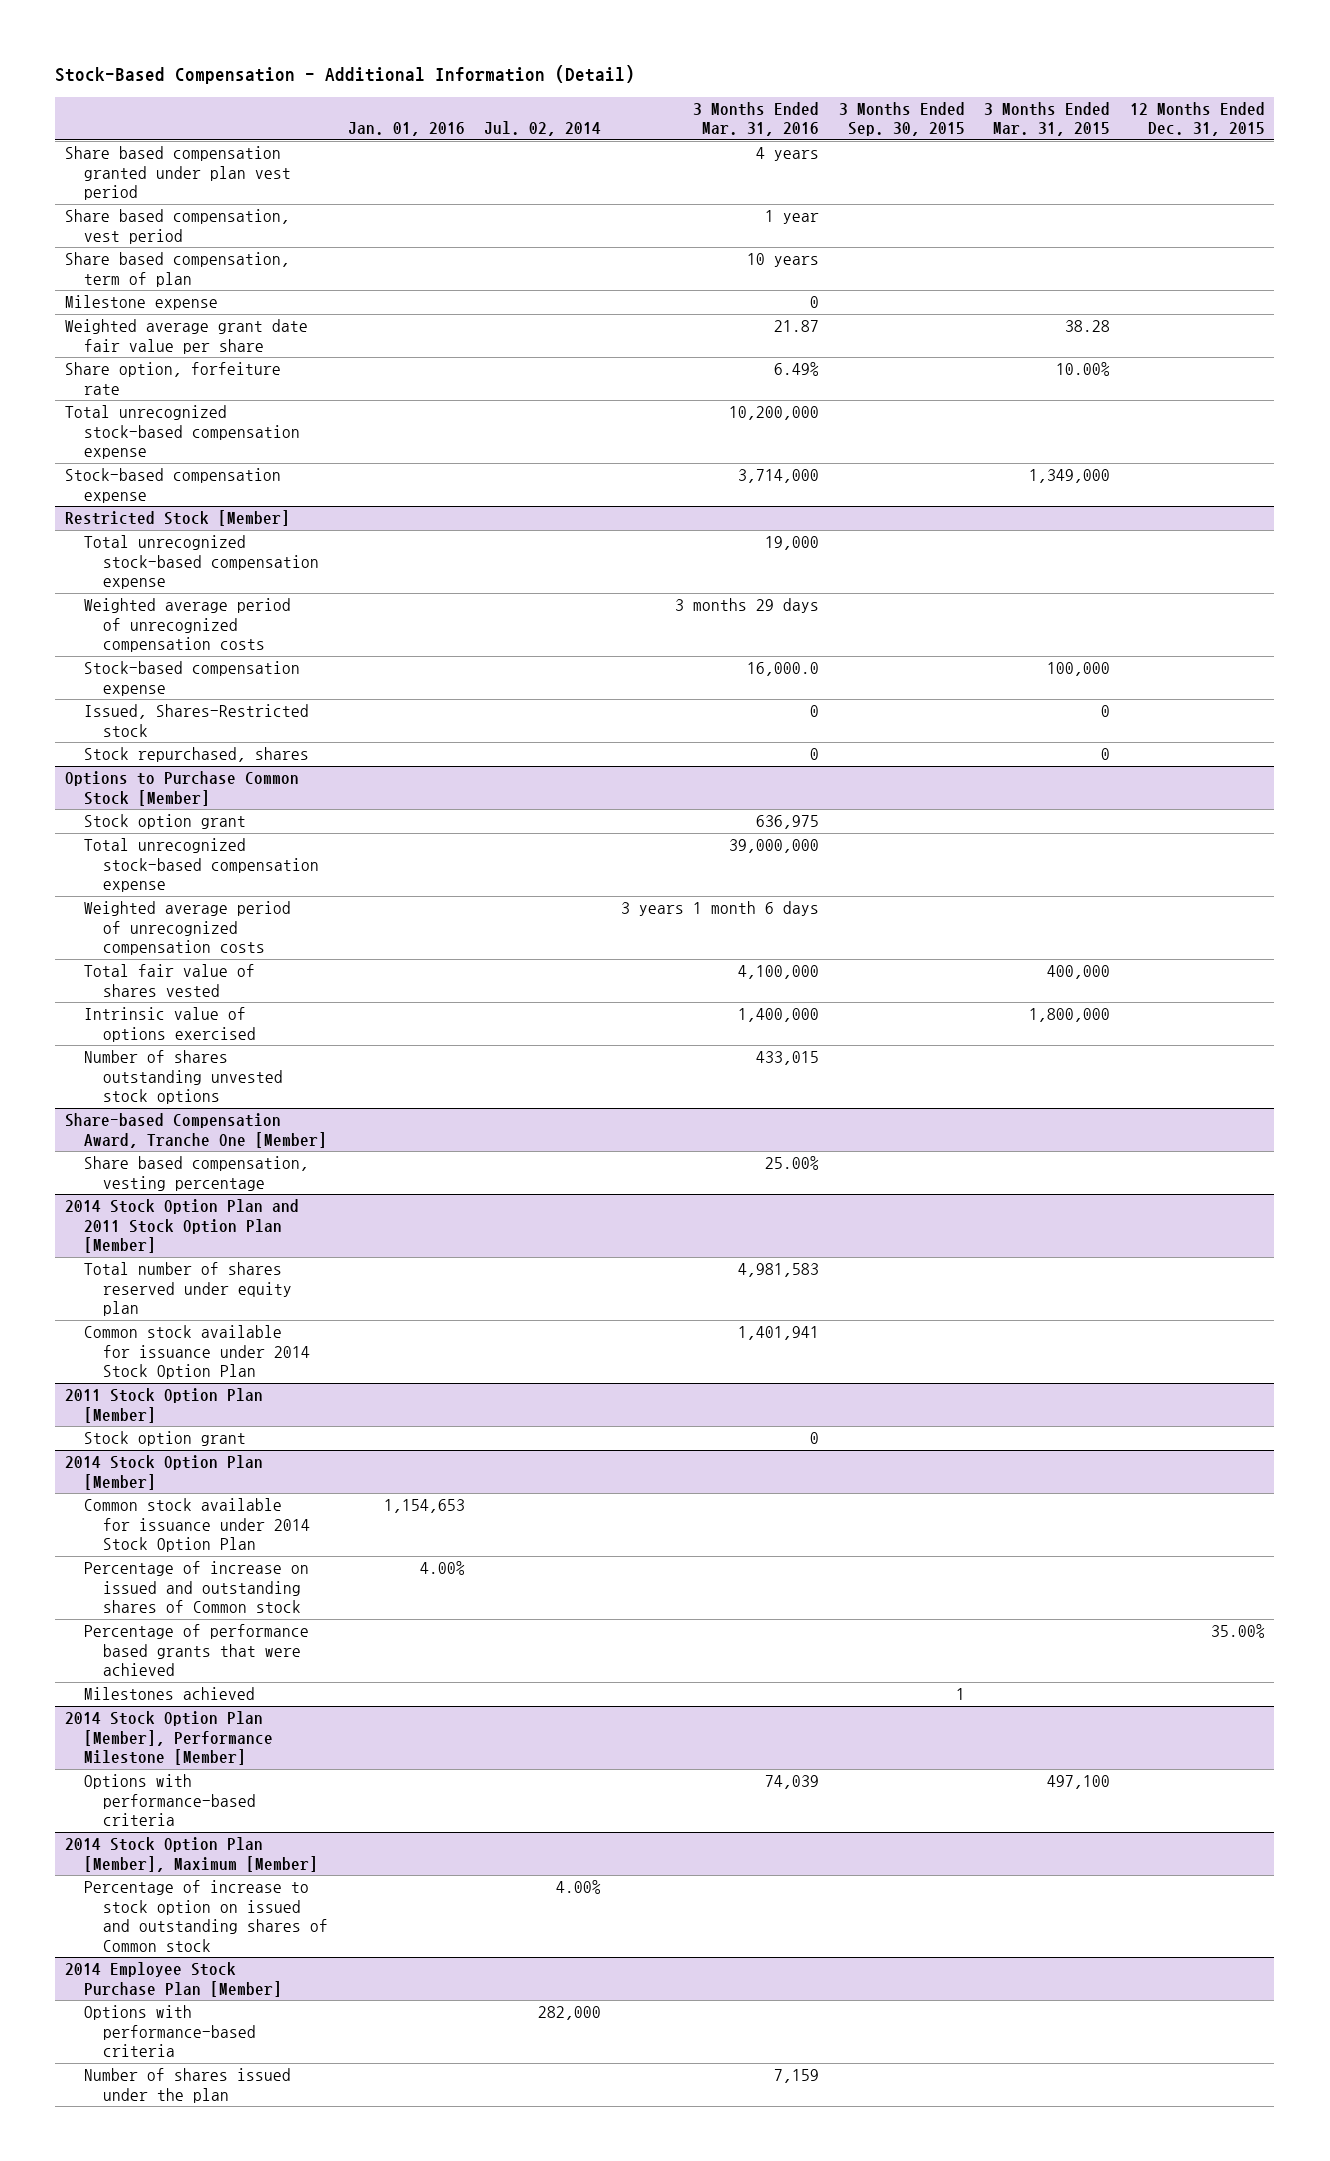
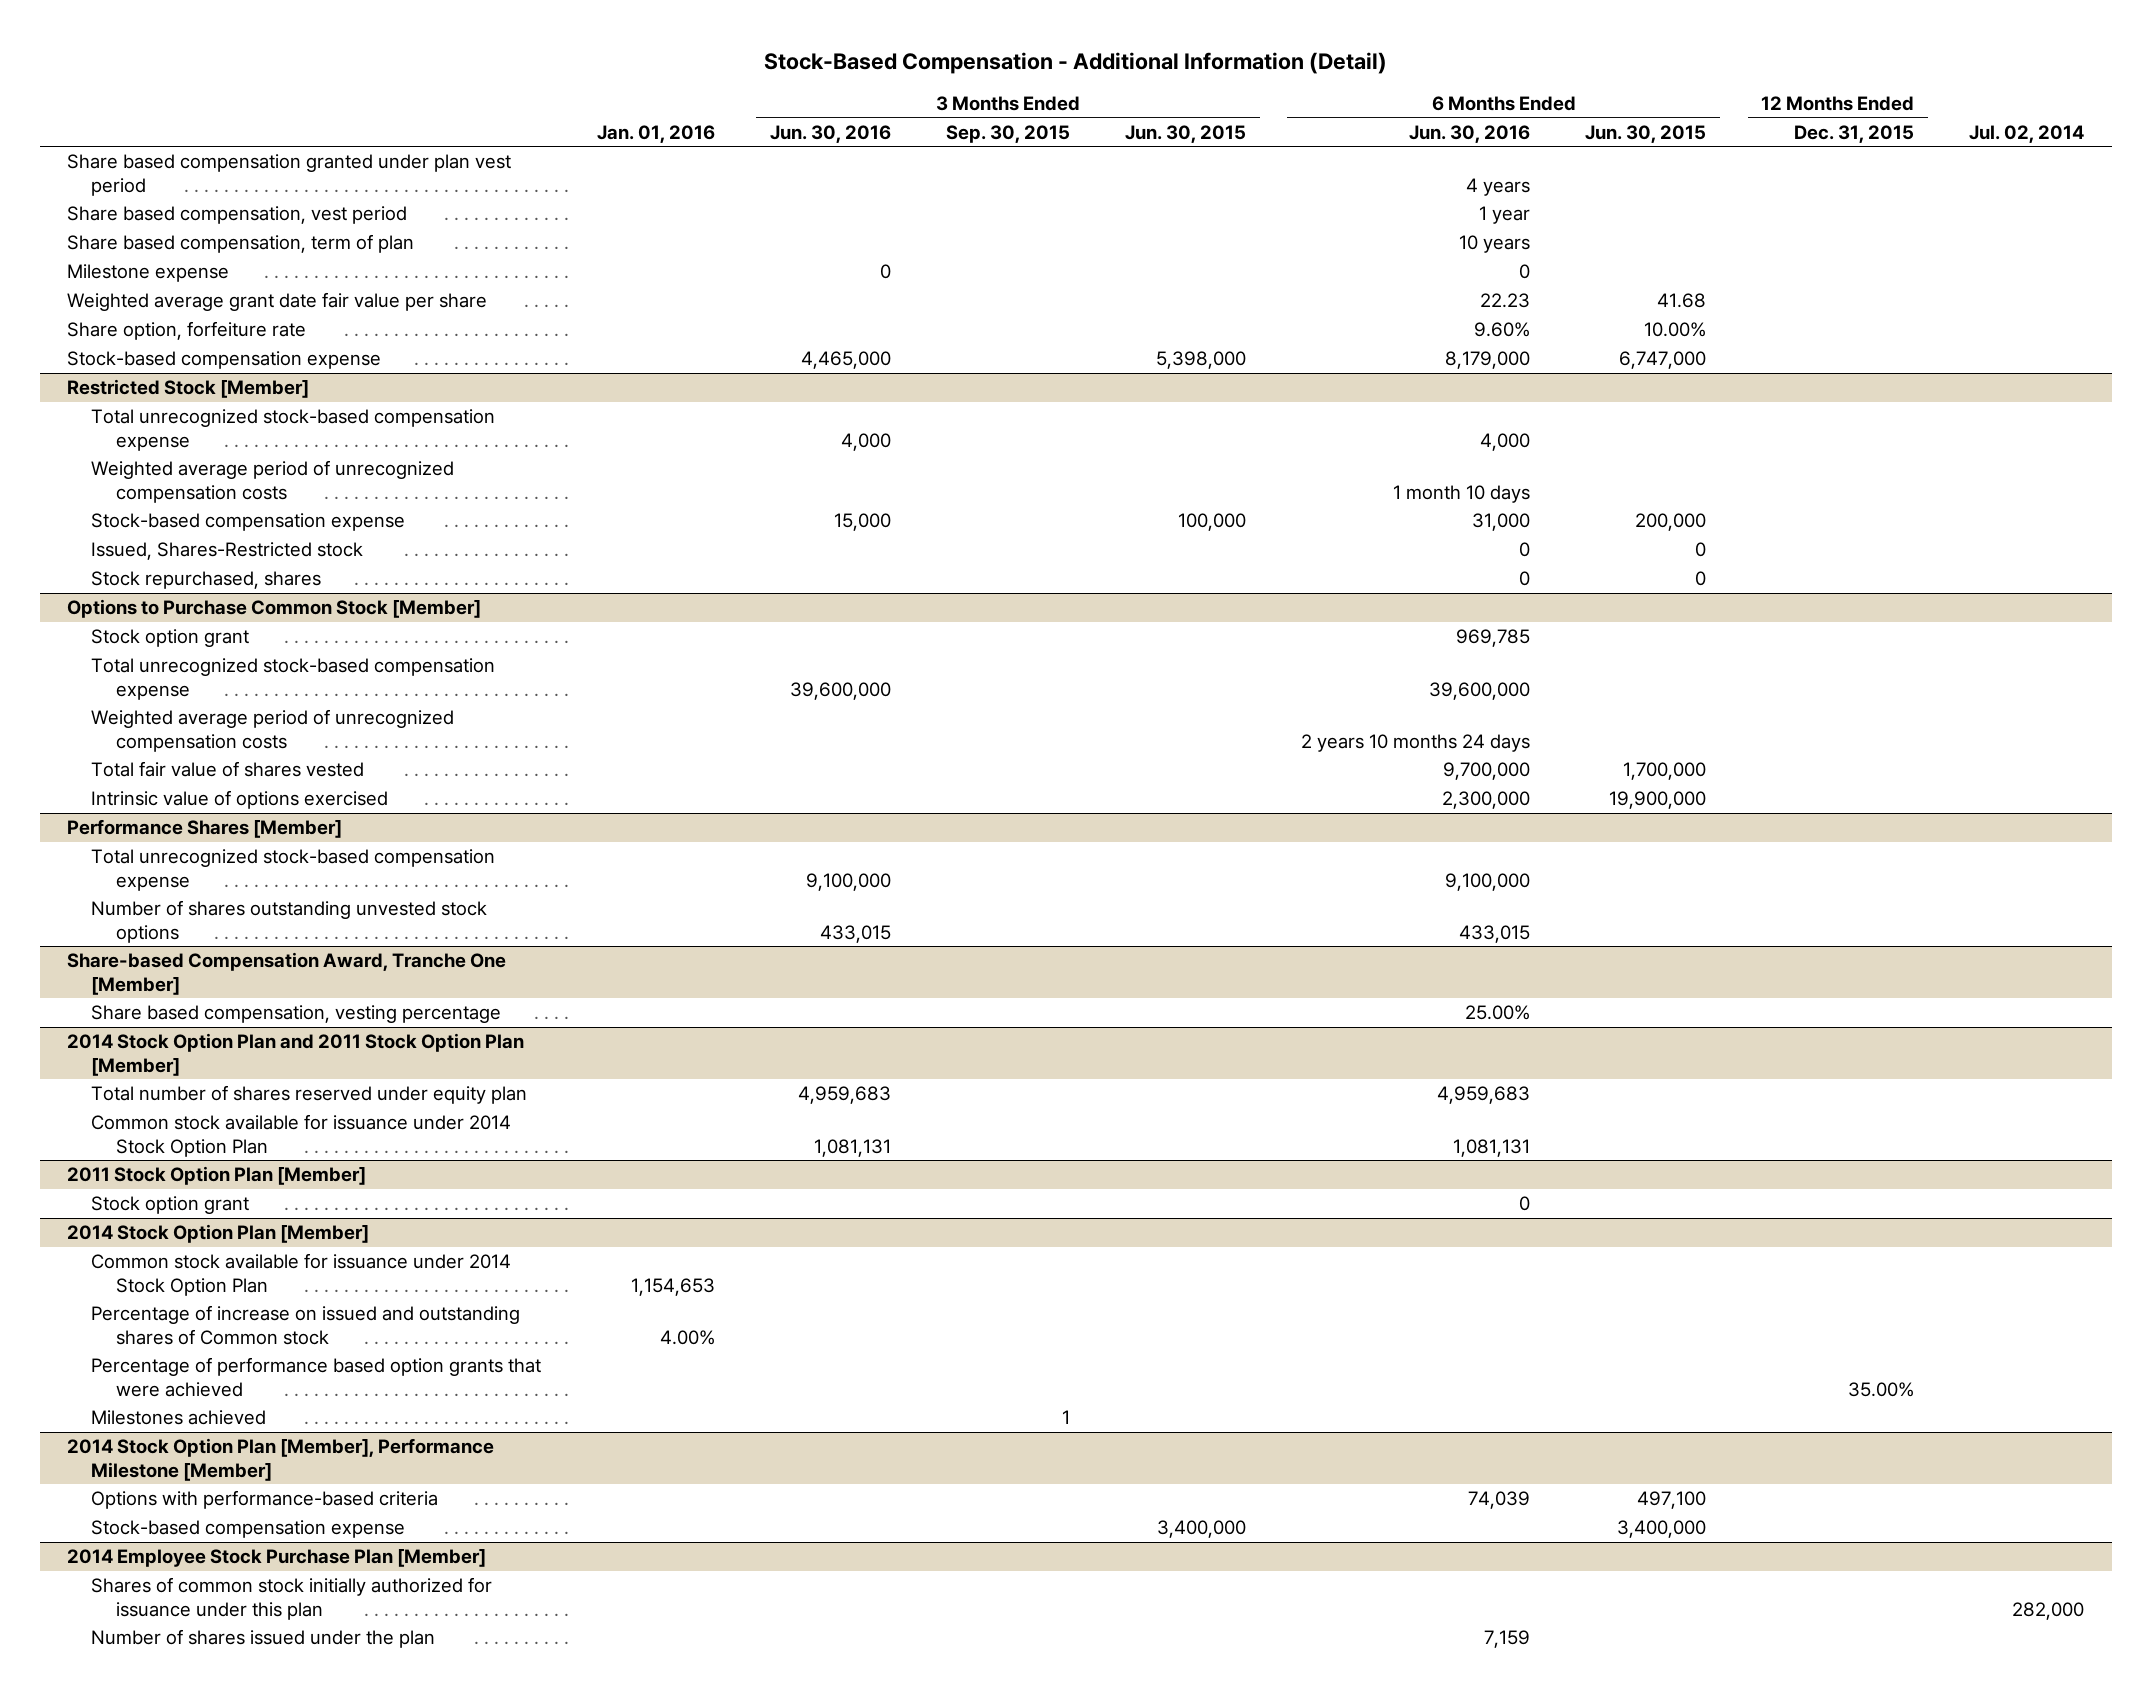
- | Jan. 01, 2016 | Jul. 02, 2014 | 3 Months Ended Mar. 31, 2016 | 3 Months Ended Sep. 30, 2015 | 3 Months Ended Mar. 31, 2015 | 12 Months Ended Dec. 31, 2015
+ | Jan. 01, 2016 | 3 Months Ended Jun. 30, 2016 | 3 Months Ended Sep. 30, 2015 | 3 Months Ended Jun. 30, 2015 | 6 Months Ended Jun. 30, 2016 | 6 Months Ended Jun. 30, 2015 | 12 Months Ended Dec. 31, 2015 | Jul. 02, 2014
- Total unrecognized stock-based compensation expense | | | 10,200,000 | | |
@ Options to Purchase Common Stock [Member]
- Number of shares outstanding unvested stock options | | | 433,015 | | |
+ Performance Shares [Member]
+ Total unrecognized stock-based compensation expense | | 9,100,000 | | | 9,100,000 | | |
+ Number of shares outstanding unvested stock options | | 433,015 | | | 433,015 | | |
@ 2014 Stock Option Plan [Member]
- Percentage of performance based grants that were achieved | | | | | | 35.00%
+ Percentage of performance based option grants that were achieved | | | | | | | 35.00% |
- 2014 Stock Option Plan [Member], Maximum [Member]
- Percentage of increase to stock option on issued and outstanding shares of Common stock | | 4.00% | | | |
@ 2014 Stock Option Plan [Member], Performance Milestone [Member]
+ Stock-based compensation expense | | | | 3,400,000 | | 3,400,000 | |
@ 2014 Employee Stock Purchase Plan [Member]
- Options with performance-based criteria | | 282,000 | | | |
+ Shares of common stock initially authorized for issuance under this plan | | | | | | | | 282,000

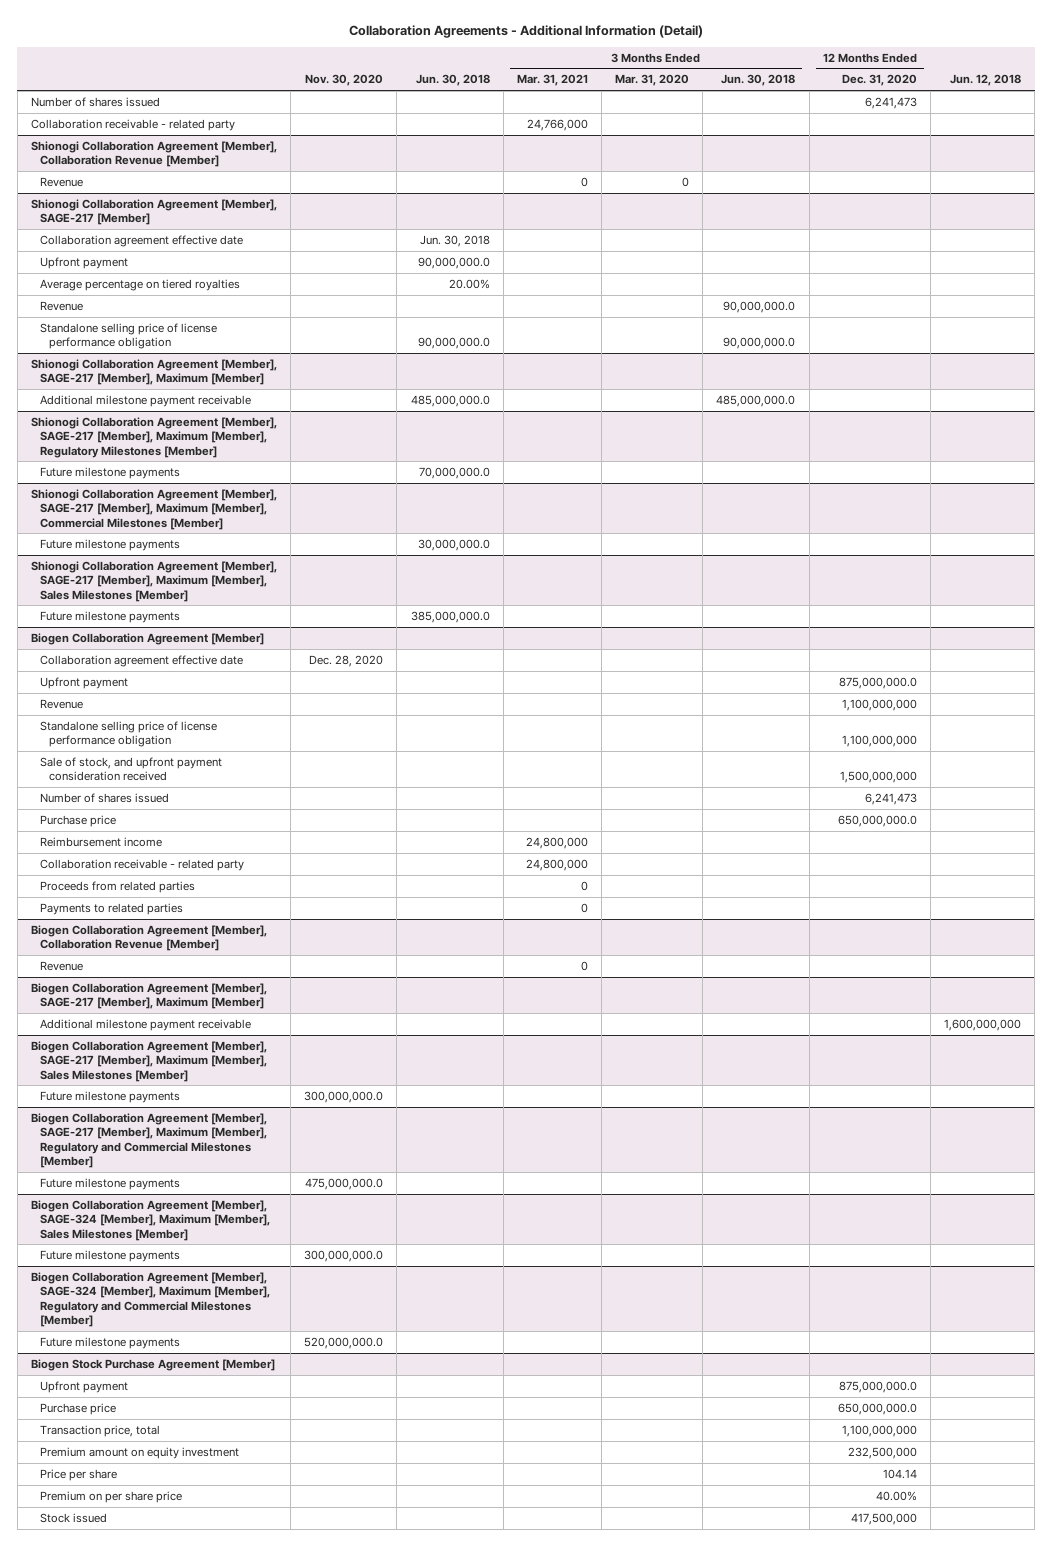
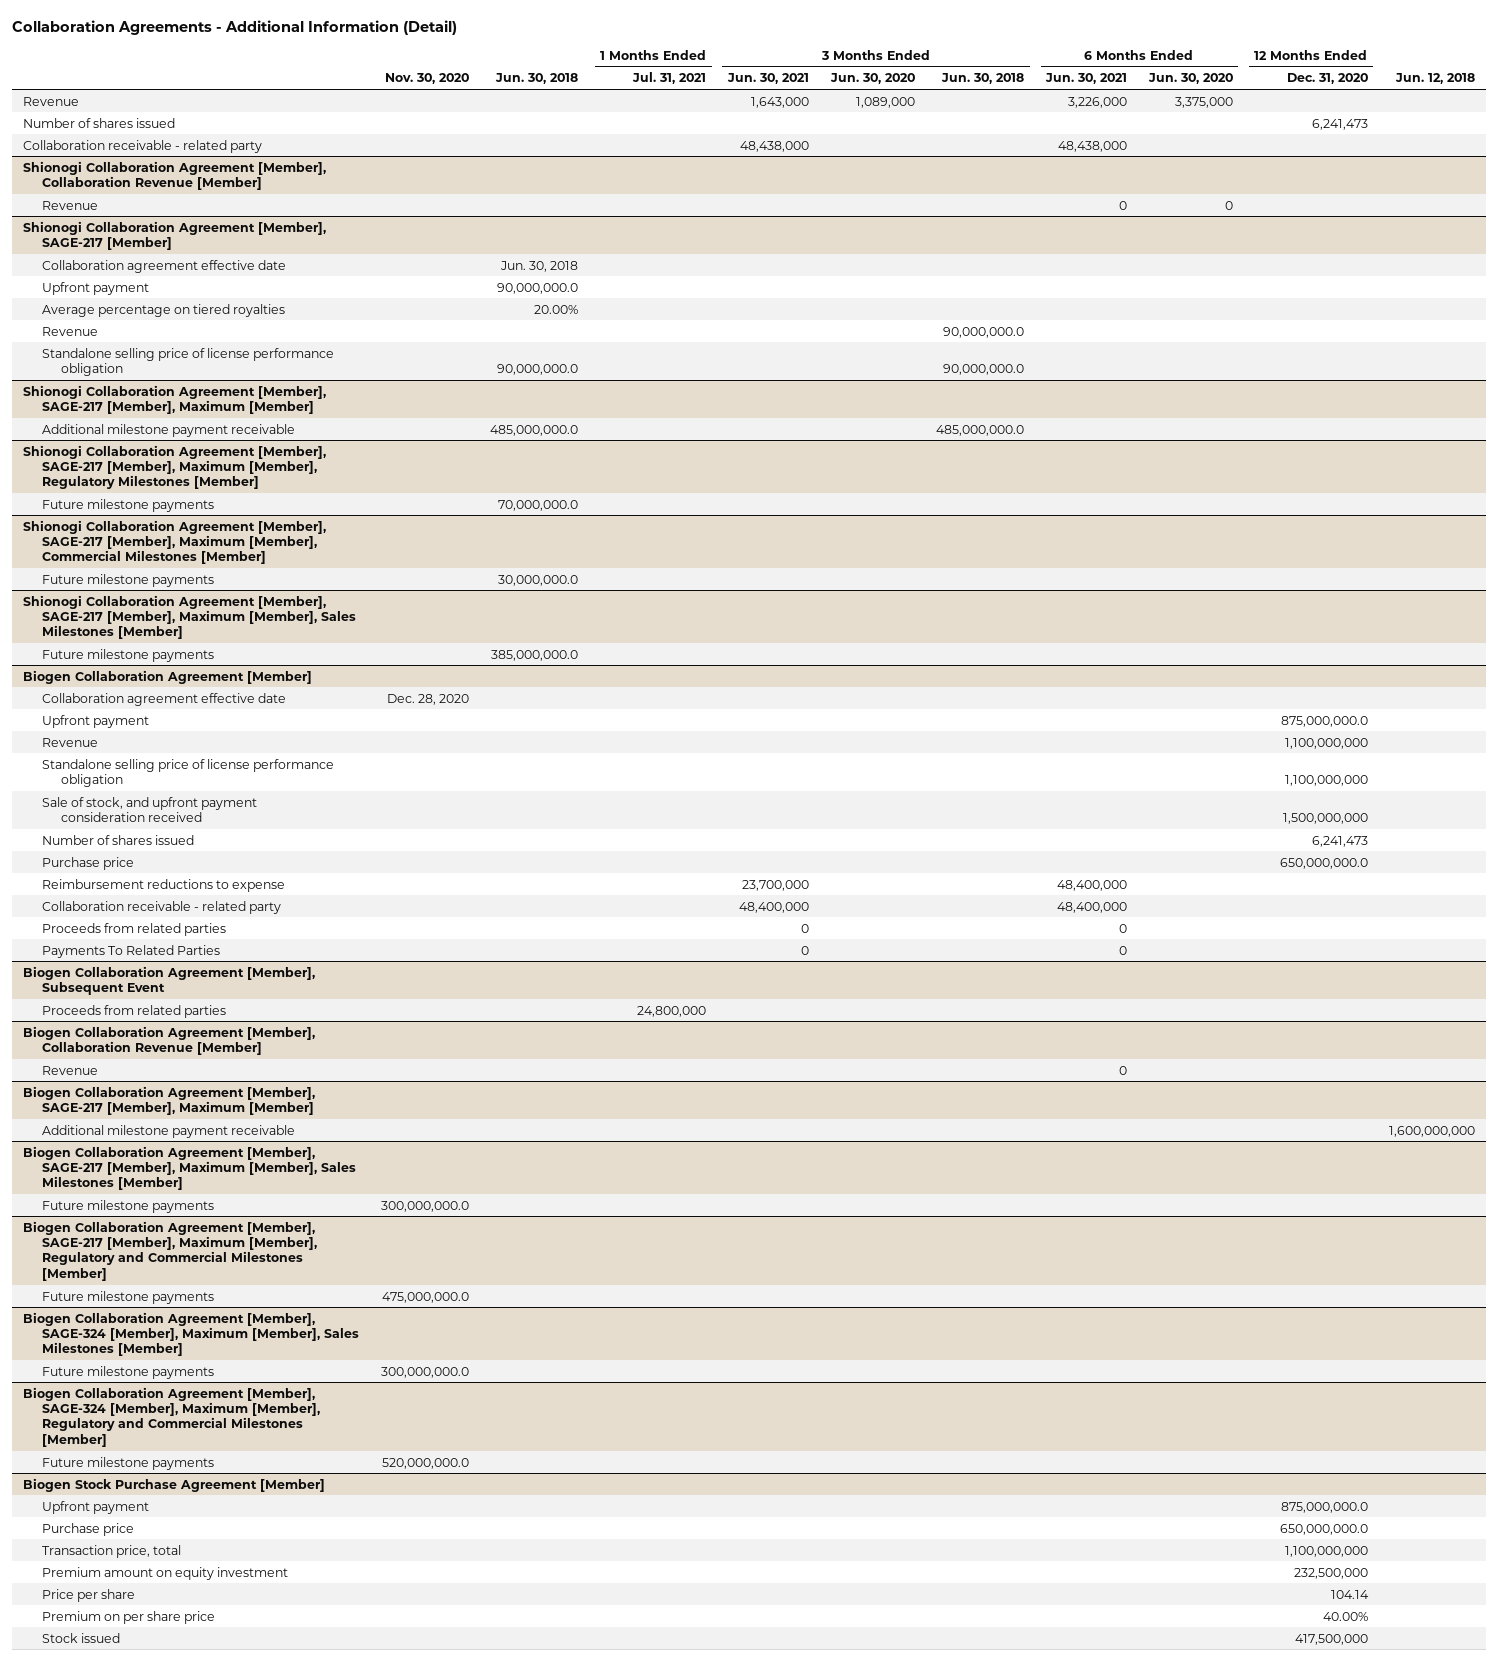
- | Nov. 30, 2020 | Jun. 30, 2018 | 3 Months Ended Mar. 31, 2021 | 3 Months Ended Mar. 31, 2020 | 3 Months Ended Jun. 30, 2018 | 12 Months Ended Dec. 31, 2020 | Jun. 12, 2018
+ | Nov. 30, 2020 | Jun. 30, 2018 | 1 Months Ended Jul. 31, 2021 | 3 Months Ended Jun. 30, 2021 | 3 Months Ended Jun. 30, 2020 | 3 Months Ended Jun. 30, 2018 | 6 Months Ended Jun. 30, 2021 | 6 Months Ended Jun. 30, 2020 | 12 Months Ended Dec. 31, 2020 | Jun. 12, 2018
+ Revenue | | | | 1,643,000 | 1,089,000 | | 3,226,000 | 3,375,000 | |
@ Biogen Collaboration Agreement [Member]
- Reimbursement income | | | 24,800,000 | | | |
+ Reimbursement reductions to expense | | | | 23,700,000 | | | 48,400,000 | | |
- Payments to related parties | | | 0 | | | |
+ Payments To Related Parties | | | | 0 | | | 0 | | |
+ Biogen Collaboration Agreement [Member], Subsequent Event
+ Proceeds from related parties | | | 24,800,000 | | | | | | |

